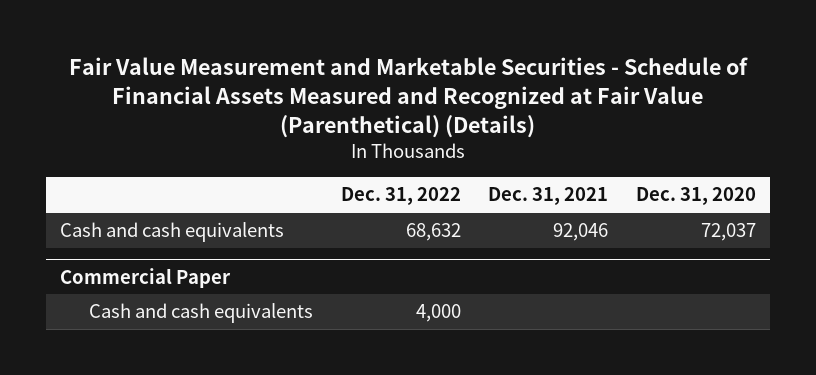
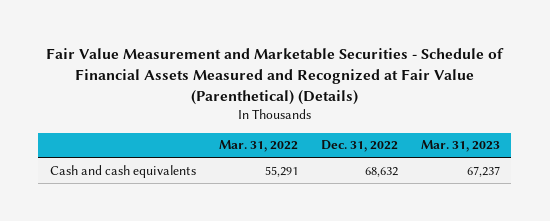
- | Dec. 31, 2022 | Dec. 31, 2021 | Dec. 31, 2020
+ | Mar. 31, 2022 | Dec. 31, 2022 | Mar. 31, 2023
- Commercial Paper
- Cash and cash equivalents | 4,000 | |

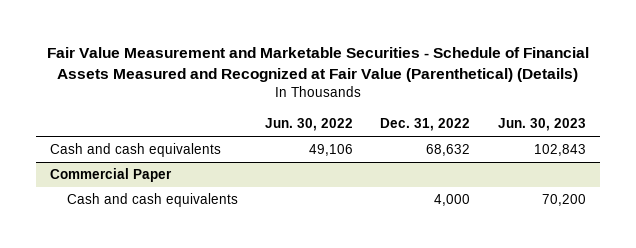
- | Mar. 31, 2022 | Dec. 31, 2022 | Mar. 31, 2023
+ | Jun. 30, 2022 | Dec. 31, 2022 | Jun. 30, 2023
+ Commercial Paper
+ Cash and cash equivalents | | 4,000 | 70,200

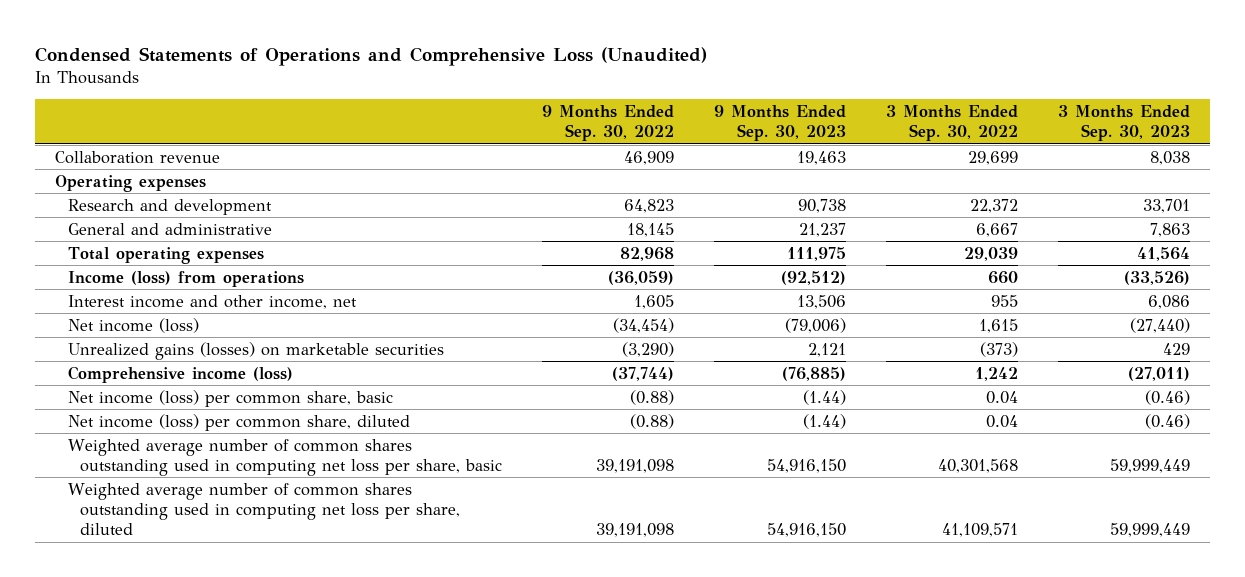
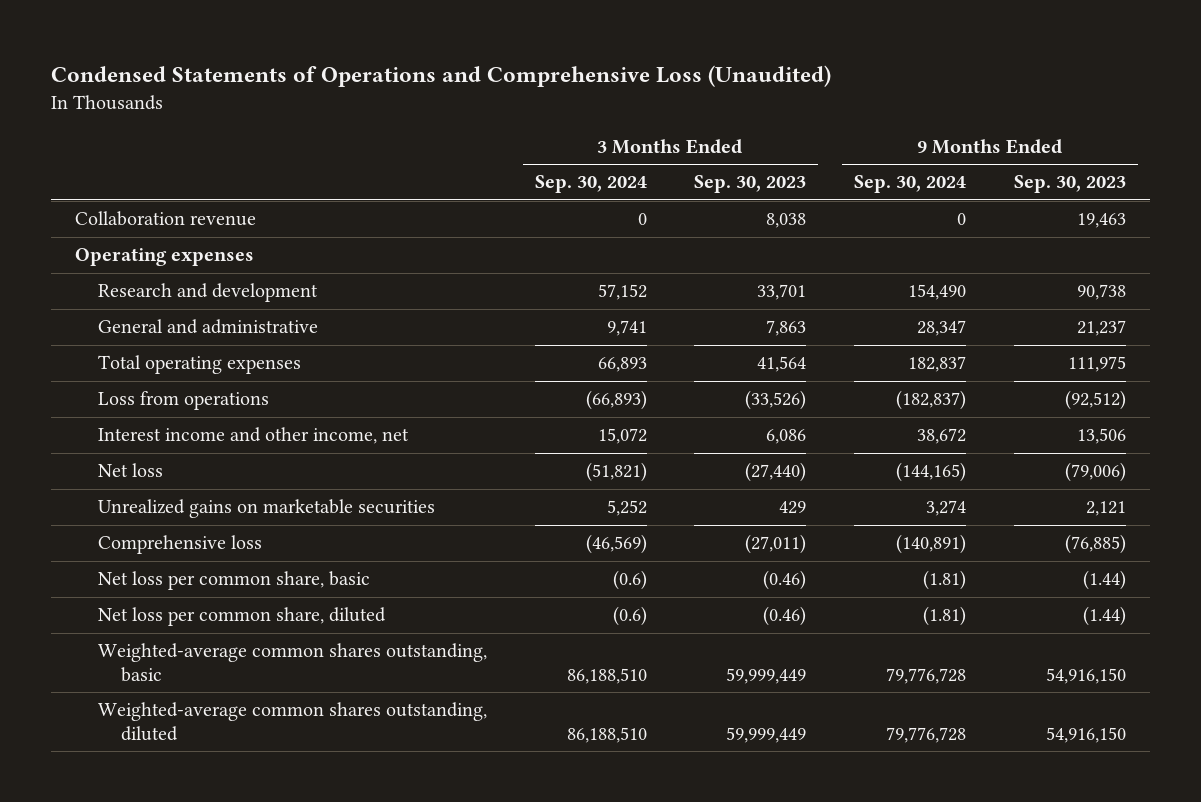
- | 9 Months Ended Sep. 30, 2022 | 9 Months Ended Sep. 30, 2023 | 3 Months Ended Sep. 30, 2022 | 3 Months Ended Sep. 30, 2023
+ | 3 Months Ended Sep. 30, 2024 | 3 Months Ended Sep. 30, 2023 | 9 Months Ended Sep. 30, 2024 | 9 Months Ended Sep. 30, 2023
- Income (loss) from operations | (36,059) | (92,512) | 660 | (33,526)
+ Loss from operations | (66,893) | (33,526) | (182,837) | (92,512)
- Net income (loss) | (34,454) | (79,006) | 1,615 | (27,440)
- Unrealized gains (losses) on marketable securities | (3,290) | 2,121 | (373) | 429
- Comprehensive income (loss) | (37,744) | (76,885) | 1,242 | (27,011)
- Net income (loss) per common share, basic | (0.88) | (1.44) | 0.04 | (0.46)
- Net income (loss) per common share, diluted | (0.88) | (1.44) | 0.04 | (0.46)
- Weighted average number of common shares outstanding used in computing net loss per share, basic | 39,191,098 | 54,916,150 | 40,301,568 | 59,999,449
- Weighted average number of common shares outstanding used in computing net loss per share, diluted | 39,191,098 | 54,916,150 | 41,109,571 | 59,999,449
+ Net loss | (51,821) | (27,440) | (144,165) | (79,006)
+ Unrealized gains on marketable securities | 5,252 | 429 | 3,274 | 2,121
+ Comprehensive loss | (46,569) | (27,011) | (140,891) | (76,885)
+ Net loss per common share, basic | (0.6) | (0.46) | (1.81) | (1.44)
+ Net loss per common share, diluted | (0.6) | (0.46) | (1.81) | (1.44)
+ Weighted-average common shares outstanding, basic | 86,188,510 | 59,999,449 | 79,776,728 | 54,916,150
+ Weighted-average common shares outstanding, diluted | 86,188,510 | 59,999,449 | 79,776,728 | 54,916,150

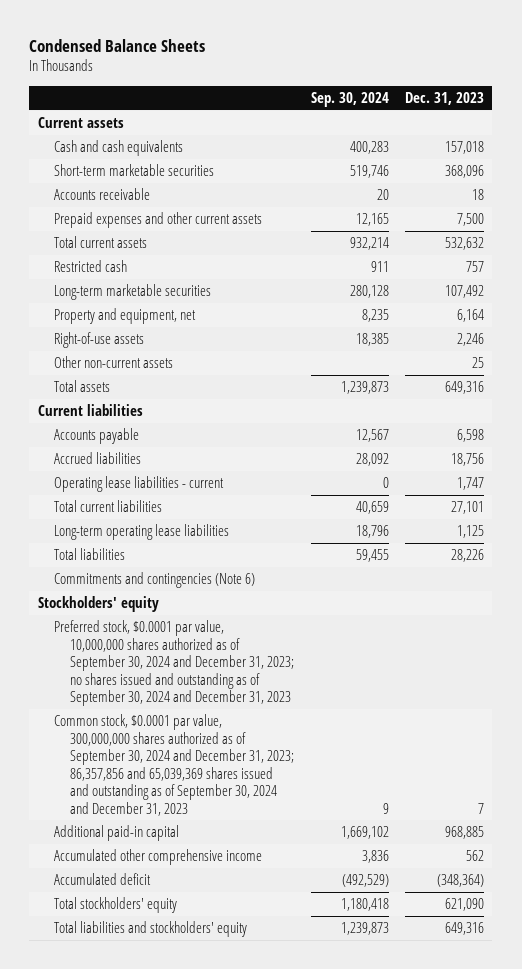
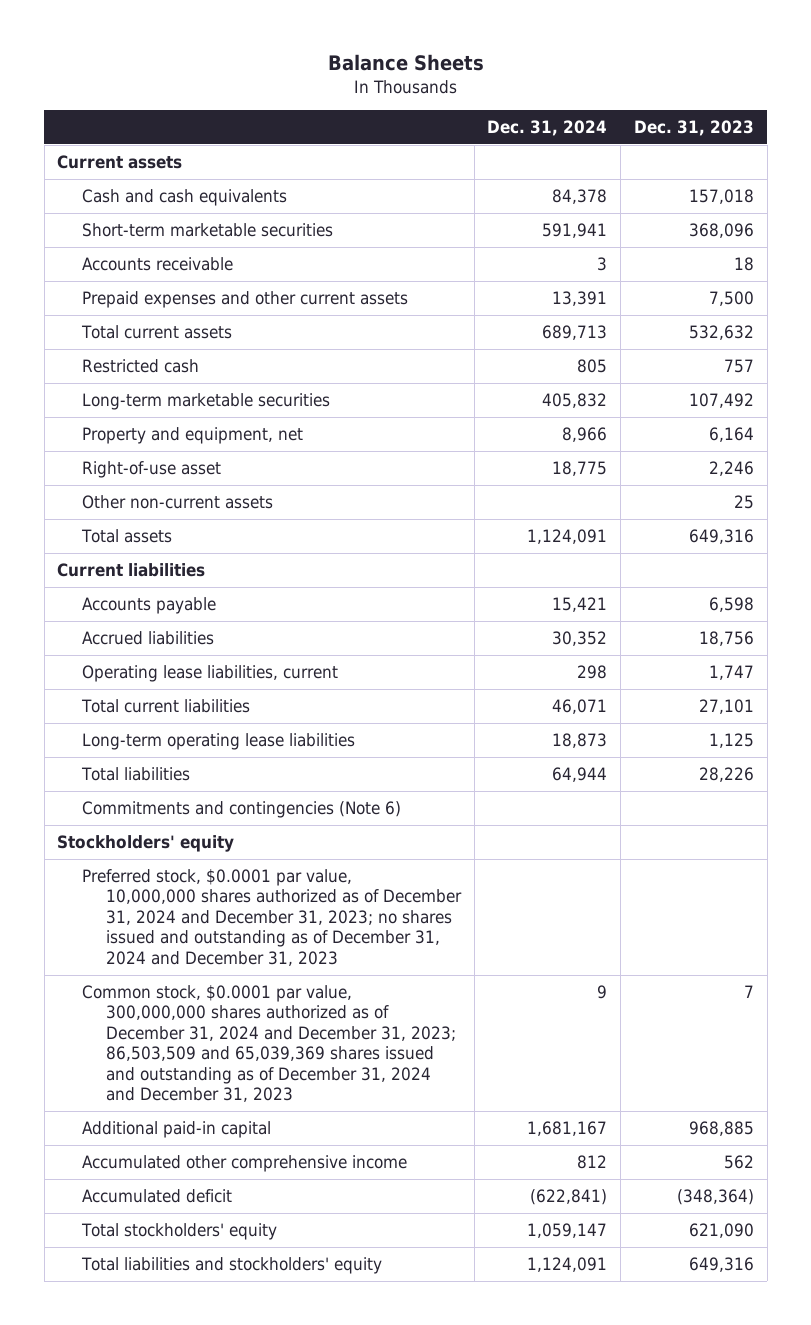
- Condensed Balance Sheets
+ Balance Sheets
- | Sep. 30, 2024 | Dec. 31, 2023
+ | Dec. 31, 2024 | Dec. 31, 2023
- Right-of-use assets | 18,385 | 2,246
+ Right-of-use asset | 18,775 | 2,246
- Operating lease liabilities - current | 0 | 1,747
+ Operating lease liabilities, current | 298 | 1,747
- Preferred stock, $0.0001 par value, 10,000,000 shares authorized as of September 30, 2024 and December 31, 2023; no shares issued and outstanding as of September 30, 2024 and December 31, 2023
- Common stock, $0.0001 par value, 300,000,000 shares authorized as of September 30, 2024 and December 31, 2023; 86,357,856 and 65,039,369 shares issued and outstanding as of September 30, 2024 and December 31, 2023 | 9 | 7
+ Preferred stock, $0.0001 par value, 10,000,000 shares authorized as of December 31, 2024 and December 31, 2023; no shares issued and outstanding as of December 31, 2024 and December 31, 2023
+ Common stock, $0.0001 par value, 300,000,000 shares authorized as of December 31, 2024 and December 31, 2023; 86,503,509 and 65,039,369 shares issued and outstanding as of December 31, 2024 and December 31, 2023 | 9 | 7

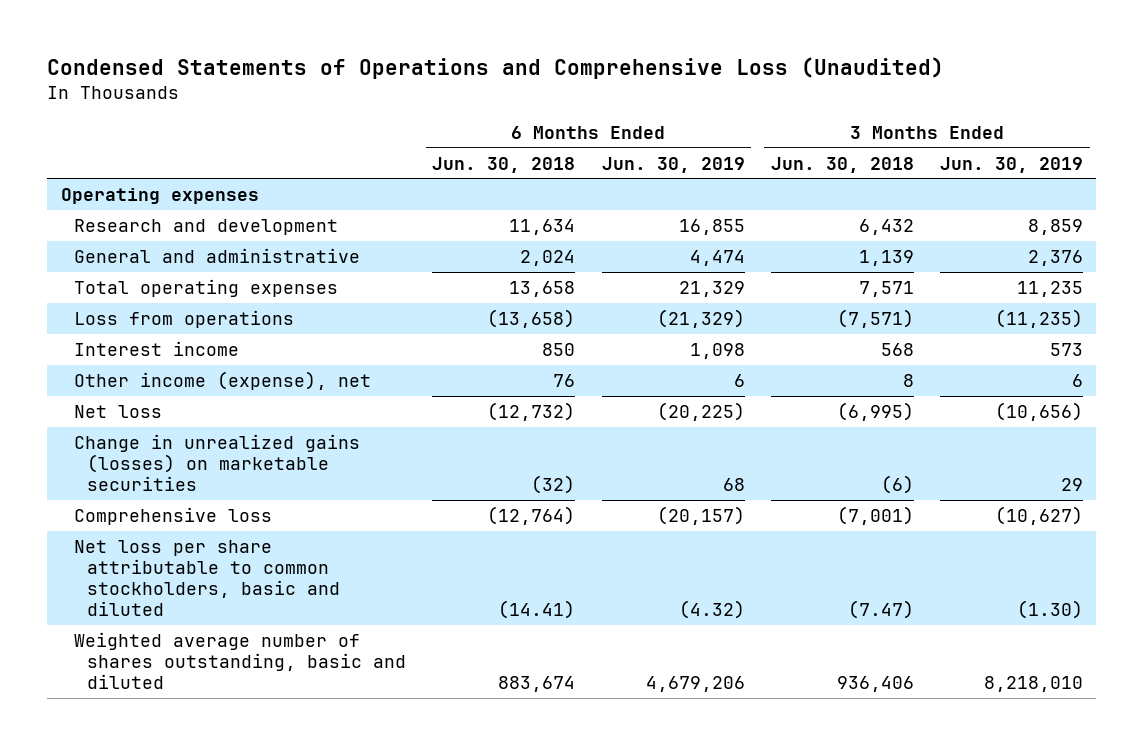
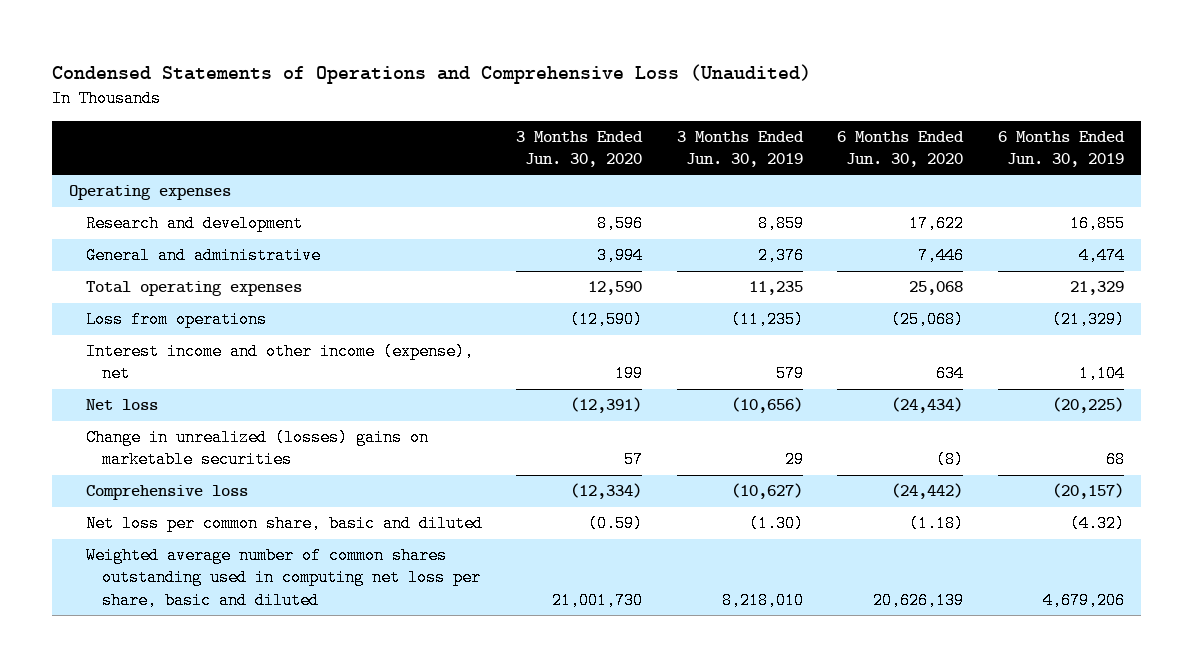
- | 6 Months Ended Jun. 30, 2018 | 6 Months Ended Jun. 30, 2019 | 3 Months Ended Jun. 30, 2018 | 3 Months Ended Jun. 30, 2019
+ | 3 Months Ended Jun. 30, 2020 | 3 Months Ended Jun. 30, 2019 | 6 Months Ended Jun. 30, 2020 | 6 Months Ended Jun. 30, 2019
- Interest income | 850 | 1,098 | 568 | 573
- Other income (expense), net | 76 | 6 | 8 | 6
+ Interest income and other income (expense), net | 199 | 579 | 634 | 1,104
- Change in unrealized gains (losses) on marketable securities | (32) | 68 | (6) | 29
+ Change in unrealized (losses) gains on marketable securities | 57 | 29 | (8) | 68
- Net loss per share attributable to common stockholders, basic and diluted | (14.41) | (4.32) | (7.47) | (1.30)
- Weighted average number of shares outstanding, basic and diluted | 883,674 | 4,679,206 | 936,406 | 8,218,010
+ Net loss per common share, basic and diluted | (0.59) | (1.30) | (1.18) | (4.32)
+ Weighted average number of common shares outstanding used in computing net loss per share, basic and diluted | 21,001,730 | 8,218,010 | 20,626,139 | 4,679,206

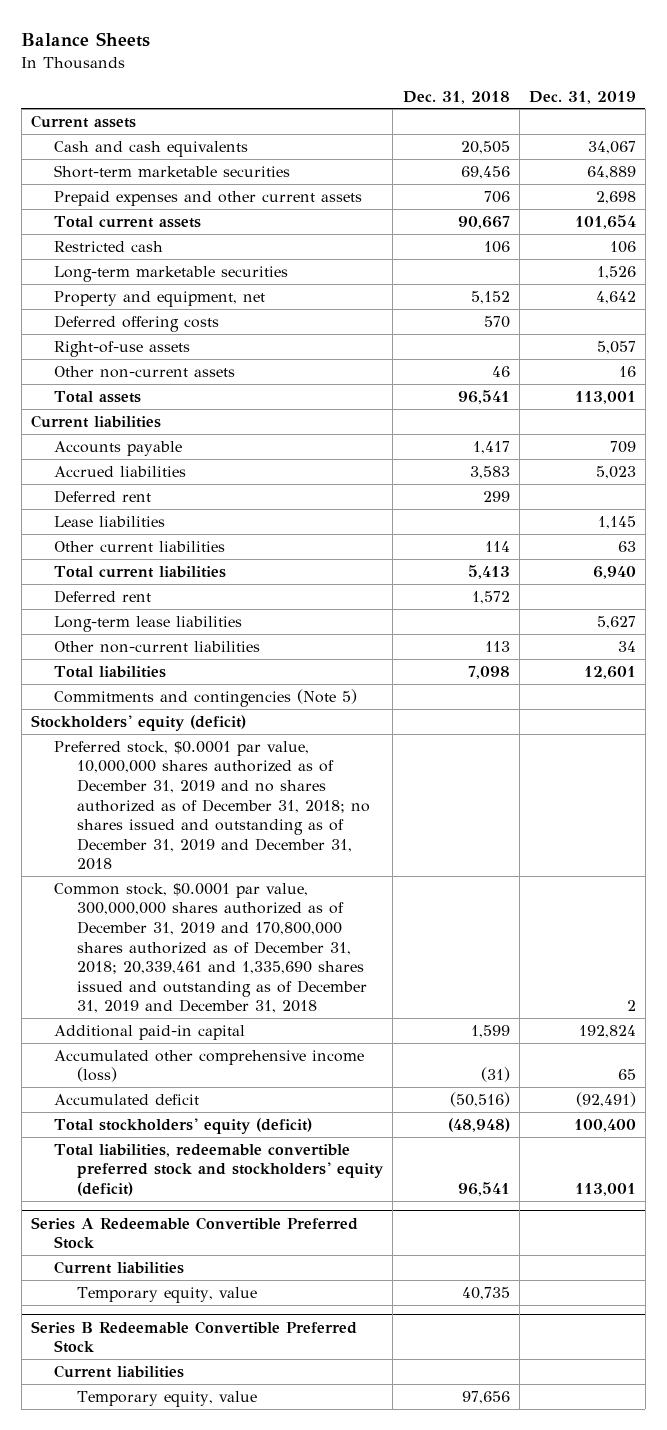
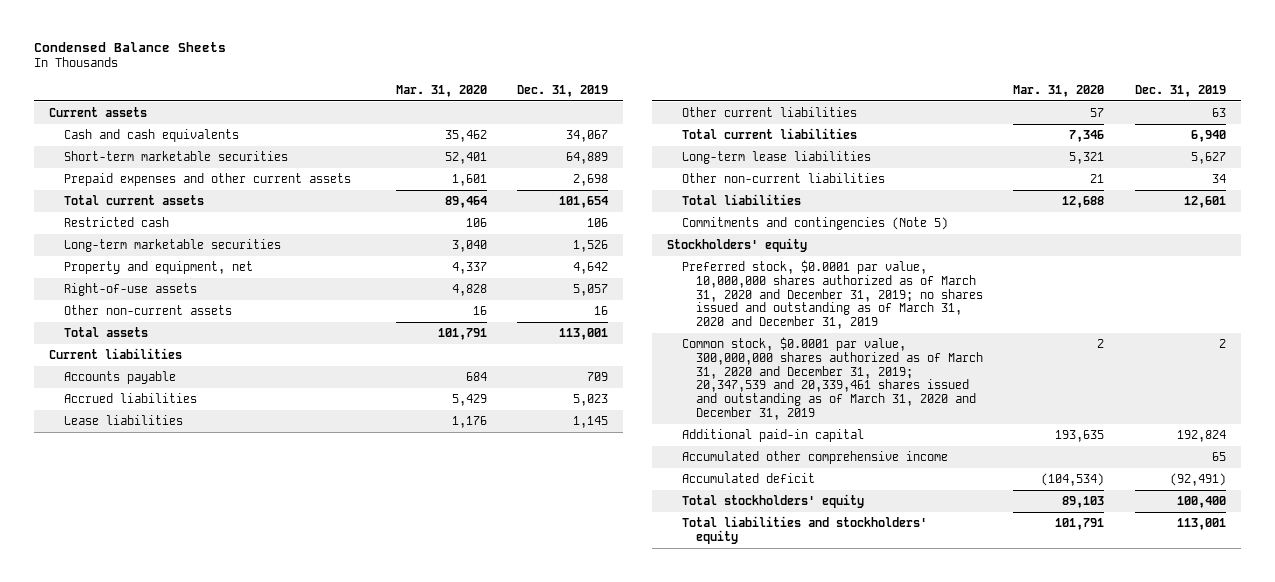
- Balance Sheets
+ Condensed Balance Sheets
- | Dec. 31, 2018 | Dec. 31, 2019
+ | Mar. 31, 2020 | Dec. 31, 2019
- Deferred offering costs | 570 |
- Deferred rent | 299 |
- Deferred rent | 1,572 |
- Stockholders' equity (deficit)
- Preferred stock, $0.0001 par value, 10,000,000 shares authorized as of December 31, 2019 and no shares authorized as of December 31, 2018; no shares issued and outstanding as of December 31, 2019 and December 31, 2018
- Common stock, $0.0001 par value, 300,000,000 shares authorized as of December 31, 2019 and 170,800,000 shares authorized as of December 31, 2018; 20,339,461 and 1,335,690 shares issued and outstanding as of December 31, 2019 and December 31, 2018 | | 2
+ Stockholders' equity
+ Preferred stock, $0.0001 par value, 10,000,000 shares authorized as of March 31, 2020 and December 31, 2019; no shares issued and outstanding as of March 31, 2020 and December 31, 2019
+ Common stock, $0.0001 par value, 300,000,000 shares authorized as of March 31, 2020 and December 31, 2019; 20,347,539 and 20,339,461 shares issued and outstanding as of March 31, 2020 and December 31, 2019 | 2 | 2
- Accumulated other comprehensive income (loss) | (31) | 65
+ Accumulated other comprehensive income | | 65
- Total stockholders' equity (deficit) | (48,948) | 100,400
- Total liabilities, redeemable convertible preferred stock and stockholders' equity (deficit) | 96,541 | 113,001
- Series A Redeemable Convertible Preferred Stock
- Current liabilities
- Temporary equity, value | 40,735 |
- Series B Redeemable Convertible Preferred Stock
- Current liabilities
- Temporary equity, value | 97,656 |
+ Total stockholders' equity | 89,103 | 100,400
+ Total liabilities and stockholders' equity | 101,791 | 113,001

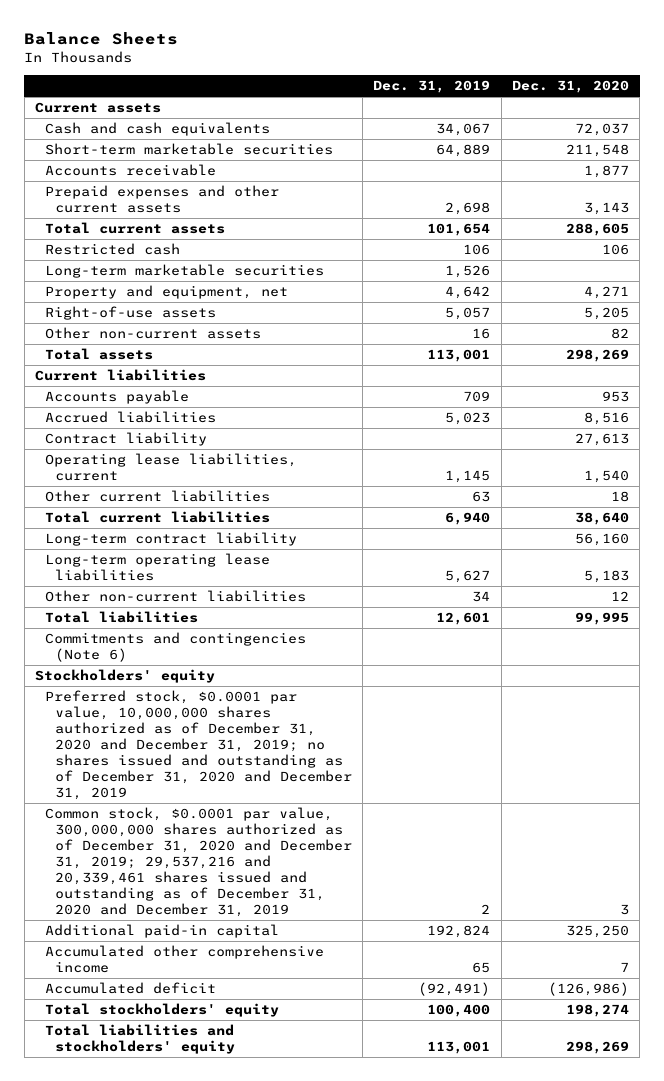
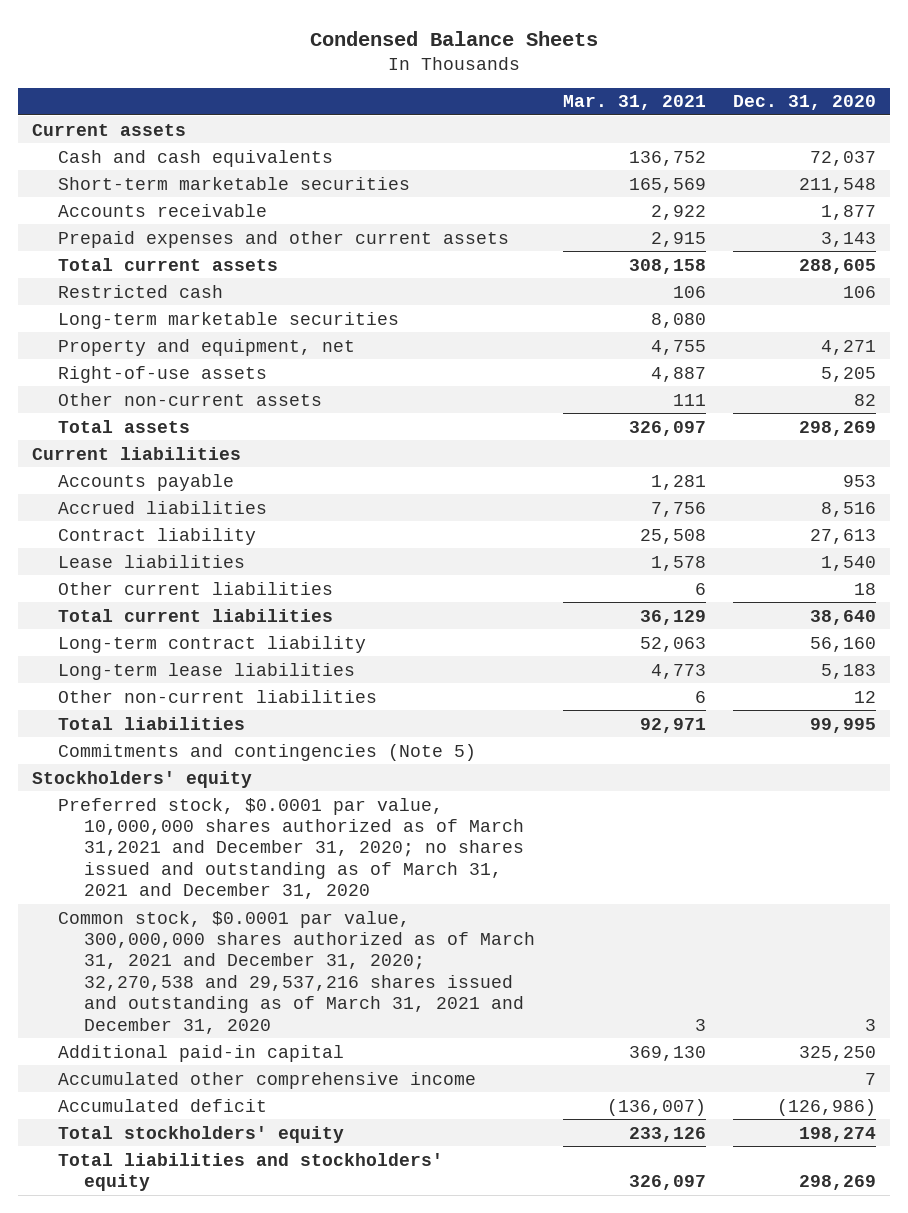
- Balance Sheets
+ Condensed Balance Sheets
- | Dec. 31, 2019 | Dec. 31, 2020
+ | Mar. 31, 2021 | Dec. 31, 2020
- Operating lease liabilities, current | 1,145 | 1,540
+ Lease liabilities | 1,578 | 1,540
- Long-term operating lease liabilities | 5,627 | 5,183
+ Long-term lease liabilities | 4,773 | 5,183
- Commitments and contingencies (Note 6)
+ Commitments and contingencies (Note 5)
- Preferred stock, $0.0001 par value, 10,000,000 shares authorized as of December 31, 2020 and December 31, 2019; no shares issued and outstanding as of December 31, 2020 and December 31, 2019
- Common stock, $0.0001 par value, 300,000,000 shares authorized as of December 31, 2020 and December 31, 2019; 29,537,216 and 20,339,461 shares issued and outstanding as of December 31, 2020 and December 31, 2019 | 2 | 3
+ Preferred stock, $0.0001 par value, 10,000,000 shares authorized as of March 31,2021 and December 31, 2020; no shares issued and outstanding as of March 31, 2021 and December 31, 2020
+ Common stock, $0.0001 par value, 300,000,000 shares authorized as of March 31, 2021 and December 31, 2020; 32,270,538 and 29,537,216 shares issued and outstanding as of March 31, 2021 and December 31, 2020 | 3 | 3

